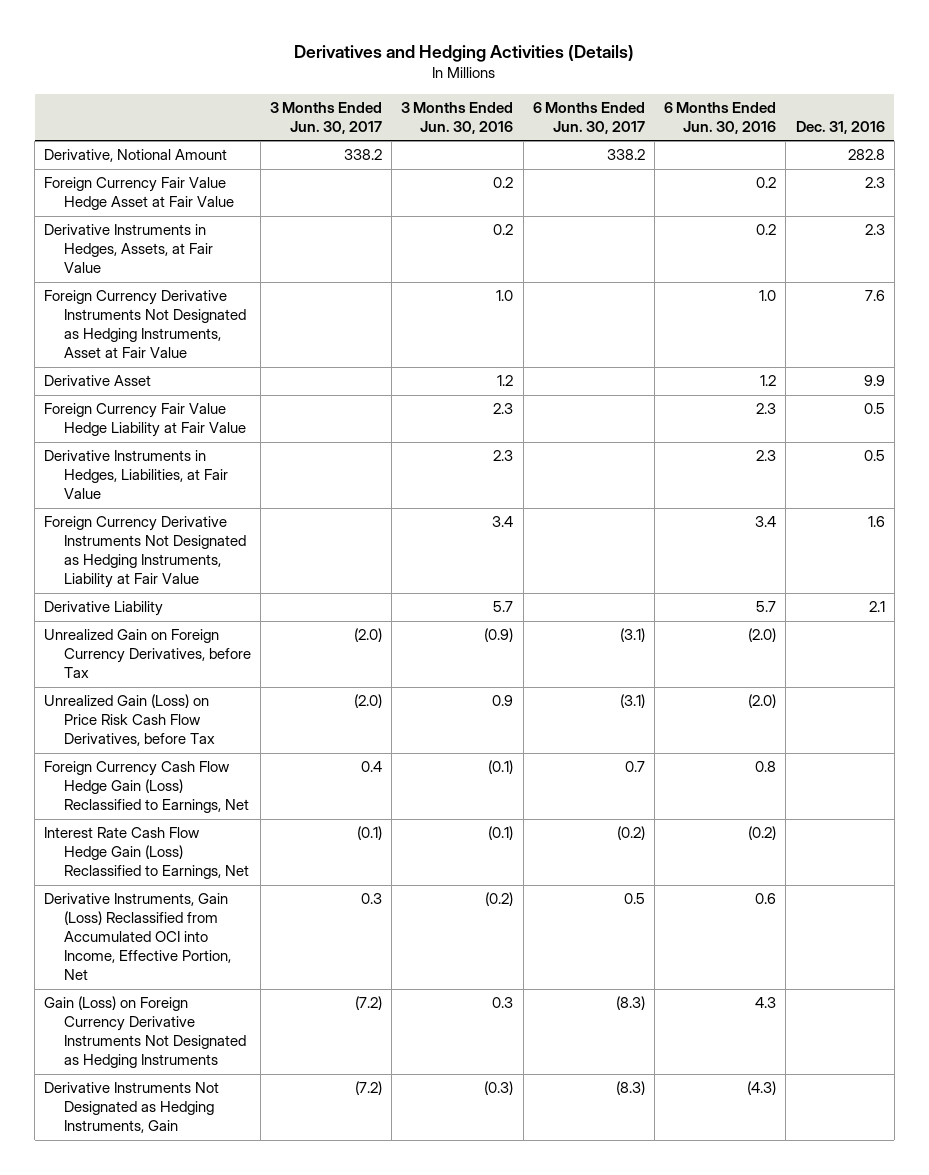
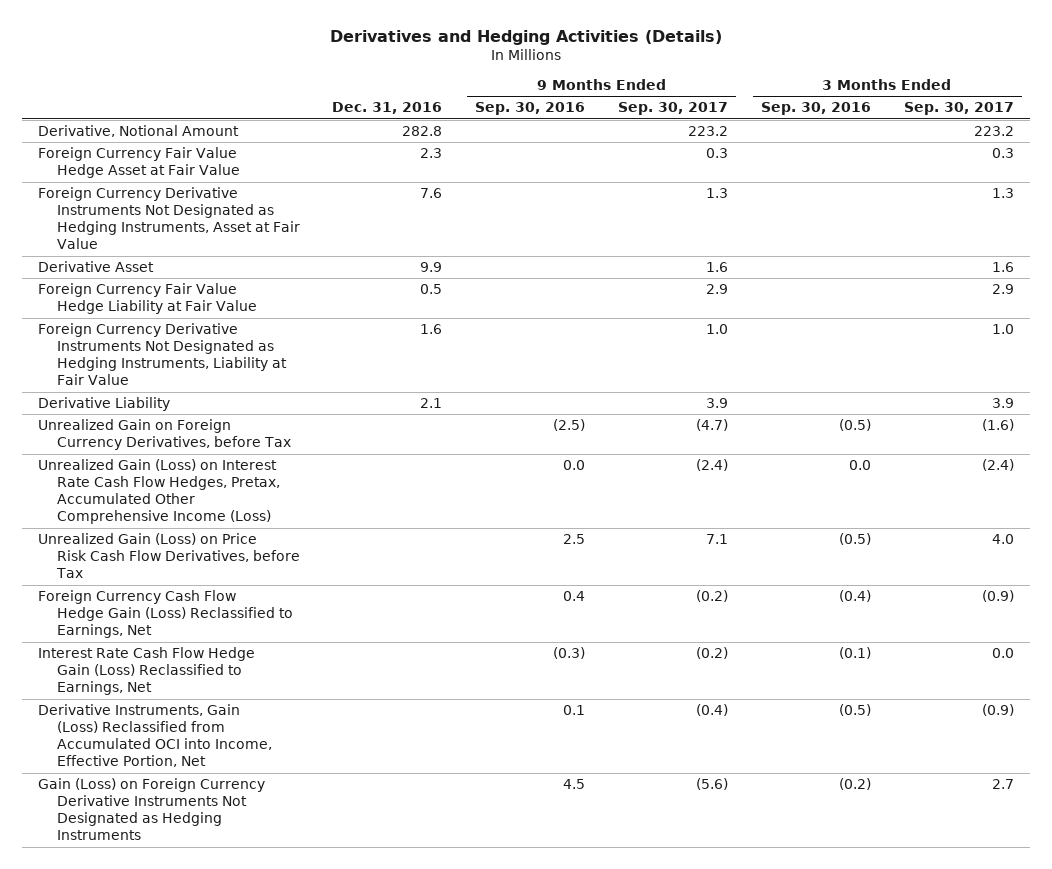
- | 3 Months Ended Jun. 30, 2017 | 3 Months Ended Jun. 30, 2016 | 6 Months Ended Jun. 30, 2017 | 6 Months Ended Jun. 30, 2016 | Dec. 31, 2016
+ | Dec. 31, 2016 | 9 Months Ended Sep. 30, 2016 | 9 Months Ended Sep. 30, 2017 | 3 Months Ended Sep. 30, 2016 | 3 Months Ended Sep. 30, 2017
- Derivative Instruments in Hedges, Assets, at Fair Value | | 0.2 | | 0.2 | 2.3
- Derivative Instruments in Hedges, Liabilities, at Fair Value | | 2.3 | | 2.3 | 0.5
+ Unrealized Gain (Loss) on Interest Rate Cash Flow Hedges, Pretax, Accumulated Other Comprehensive Income (Loss) | | 0.0 | (2.4) | 0.0 | (2.4)
- Derivative Instruments Not Designated as Hedging Instruments, Gain | (7.2) | (0.3) | (8.3) | (4.3) |

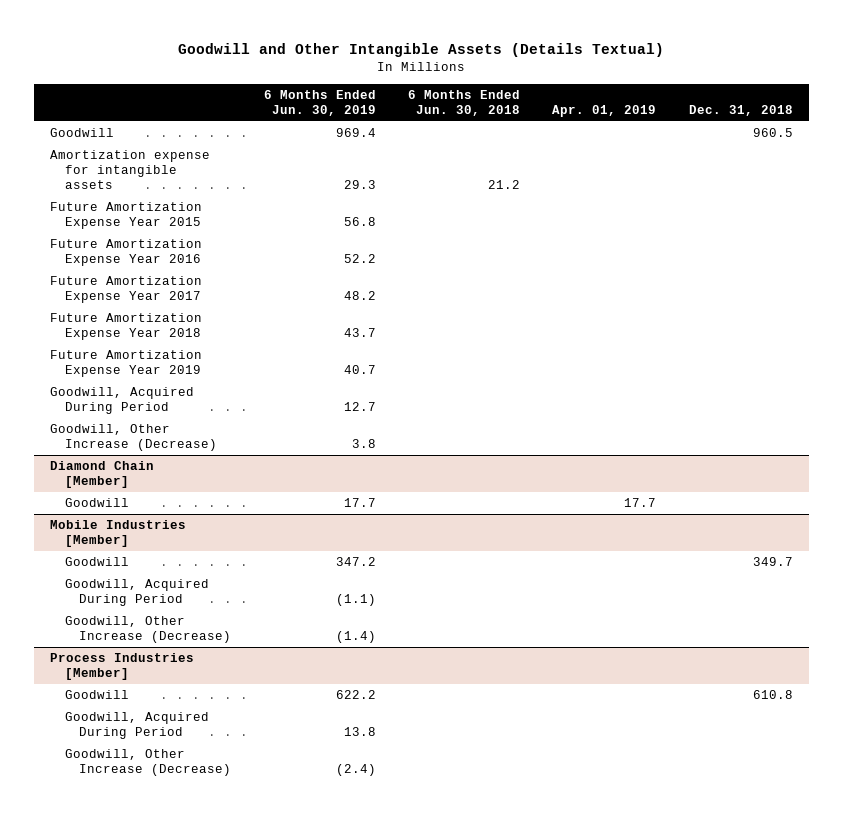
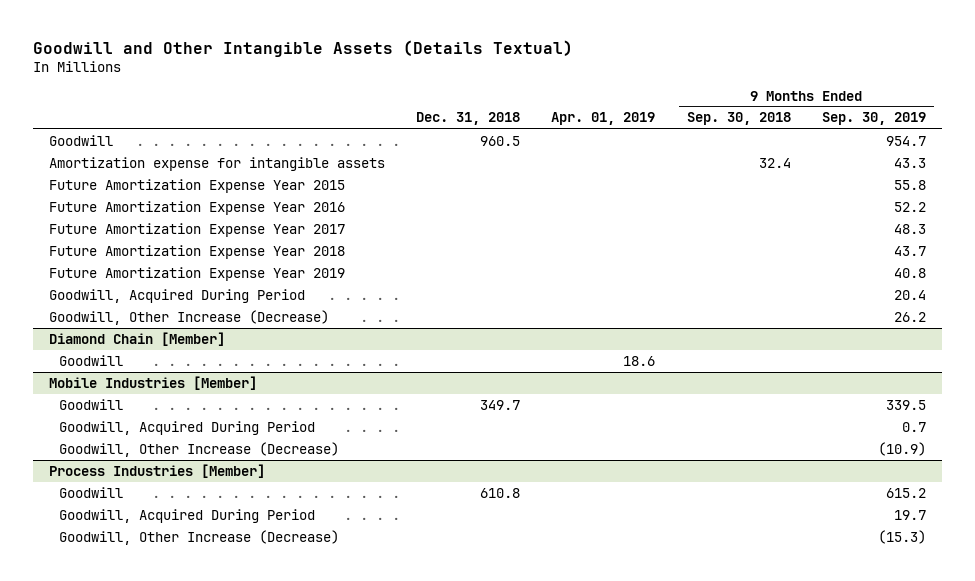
- | 6 Months Ended Jun. 30, 2019 | 6 Months Ended Jun. 30, 2018 | Apr. 01, 2019 | Dec. 31, 2018
+ | Dec. 31, 2018 | Apr. 01, 2019 | 9 Months Ended Sep. 30, 2018 | 9 Months Ended Sep. 30, 2019
@ Diamond Chain [Member]
- Goodwill | 17.7 | | 17.7 |
+ Goodwill | | 18.6 | |

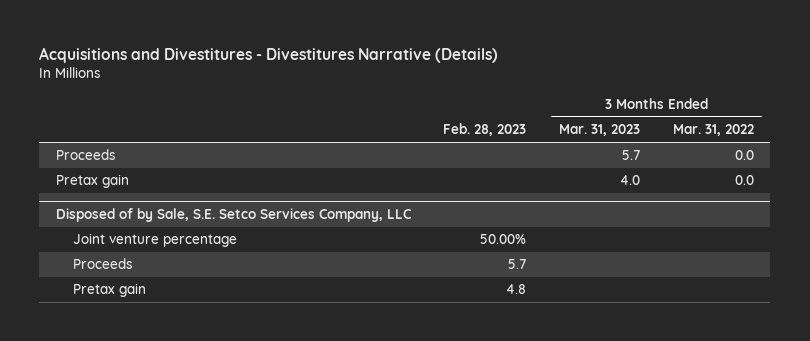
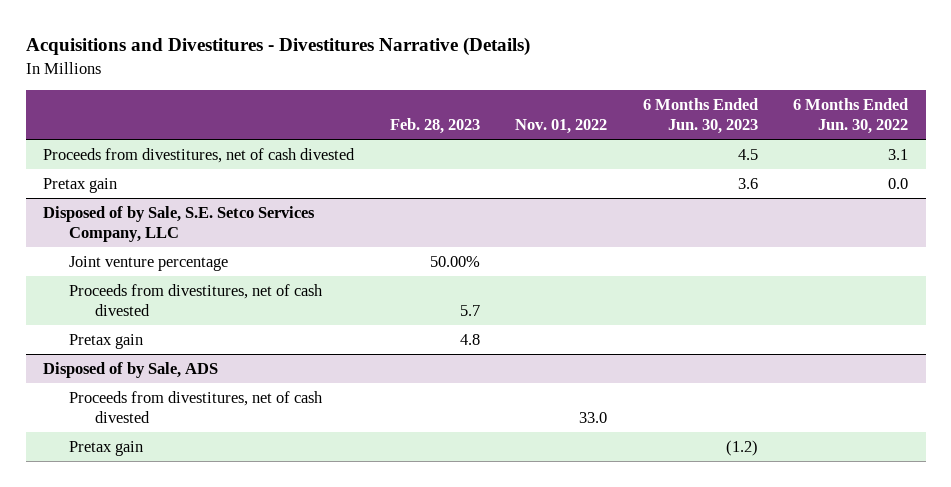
- | Feb. 28, 2023 | 3 Months Ended Mar. 31, 2023 | 3 Months Ended Mar. 31, 2022
+ | Feb. 28, 2023 | Nov. 01, 2022 | 6 Months Ended Jun. 30, 2023 | 6 Months Ended Jun. 30, 2022
- Proceeds | | 5.7 | 0.0
+ Proceeds from divestitures, net of cash divested | | | 4.5 | 3.1
@ Disposed of by Sale, S.E. Setco Services Company, LLC
- Proceeds | 5.7 | |
+ Proceeds from divestitures, net of cash divested | 5.7 | | |
+ Disposed of by Sale, ADS
+ Proceeds from divestitures, net of cash divested | | 33.0 | |
+ Pretax gain | | | (1.2) |

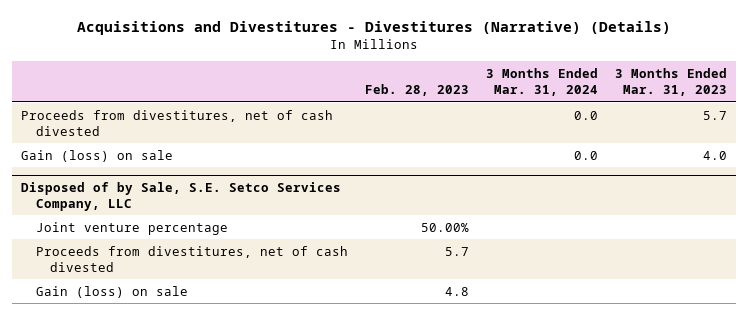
- Acquisitions and Divestitures - Divestitures Narrative (Details)
+ Acquisitions and Divestitures - Divestitures (Narrative) (Details)
- | Feb. 28, 2023 | Nov. 01, 2022 | 6 Months Ended Jun. 30, 2023 | 6 Months Ended Jun. 30, 2022
+ | Feb. 28, 2023 | 3 Months Ended Mar. 31, 2024 | 3 Months Ended Mar. 31, 2023
- Pretax gain | | | 3.6 | 0.0
+ Gain (loss) on sale | | 0.0 | 4.0
@ Disposed of by Sale, S.E. Setco Services Company, LLC
- Pretax gain | 4.8 | | |
- Disposed of by Sale, ADS
- Proceeds from divestitures, net of cash divested | | 33.0 | |
- Pretax gain | | | (1.2) |
@ Disposed of by Sale, S.E. Setco Services Company, LLC
+ Gain (loss) on sale | 4.8 | |

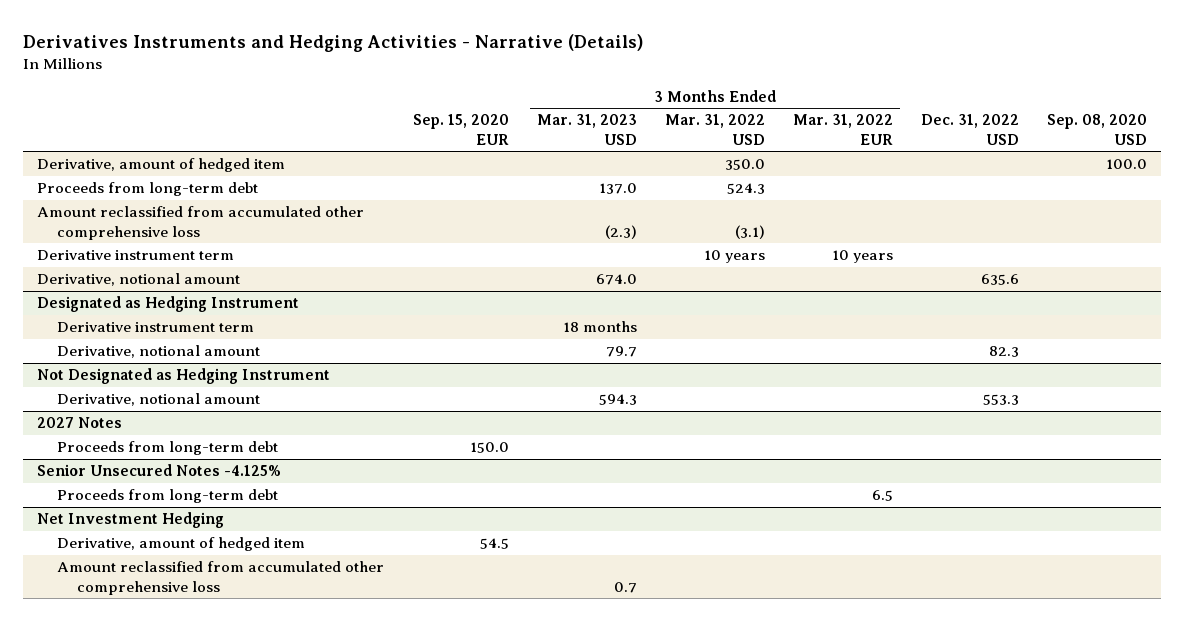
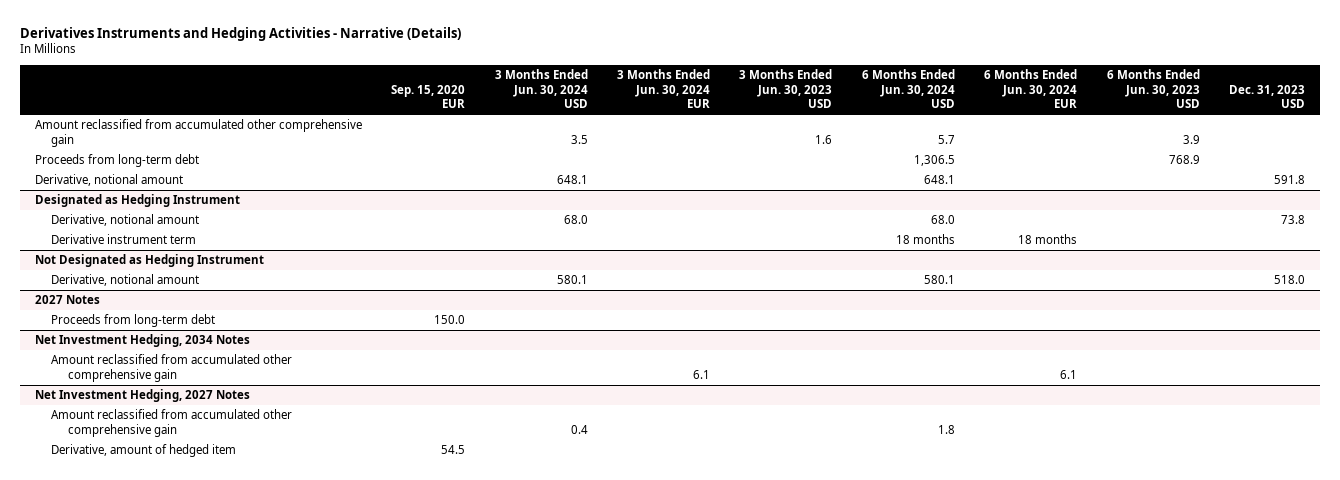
- | Sep. 15, 2020 EUR | 3 Months Ended Mar. 31, 2023 USD | 3 Months Ended Mar. 31, 2022 USD | 3 Months Ended Mar. 31, 2022 EUR | Dec. 31, 2022 USD | Sep. 08, 2020 USD
+ | Sep. 15, 2020 EUR | 3 Months Ended Jun. 30, 2024 USD | 3 Months Ended Jun. 30, 2024 EUR | 3 Months Ended Jun. 30, 2023 USD | 6 Months Ended Jun. 30, 2024 USD | 6 Months Ended Jun. 30, 2024 EUR | 6 Months Ended Jun. 30, 2023 USD | Dec. 31, 2023 USD
- Derivative, amount of hedged item | | | 350.0 | | | 100.0
+ Amount reclassified from accumulated other comprehensive gain | | 3.5 | | 1.6 | 5.7 | | 3.9 |
- Amount reclassified from accumulated other comprehensive loss | | (2.3) | (3.1) | | |
- Derivative instrument term | | | 10 years | 10 years | |
@ Designated as Hedging Instrument
moved down: Derivative instrument term | | | | | 18 months | 18 months | |
- Senior Unsecured Notes -4.125%
- Proceeds from long-term debt | | | | 6.5 | |
- Net Investment Hedging
+ Net Investment Hedging, 2034 Notes
+ Amount reclassified from accumulated other comprehensive gain | | | 6.1 | | | 6.1 | |
+ Net Investment Hedging, 2027 Notes
+ Amount reclassified from accumulated other comprehensive gain | | 0.4 | | | 1.8 | | |
- Amount reclassified from accumulated other comprehensive loss | | 0.7 | | | |

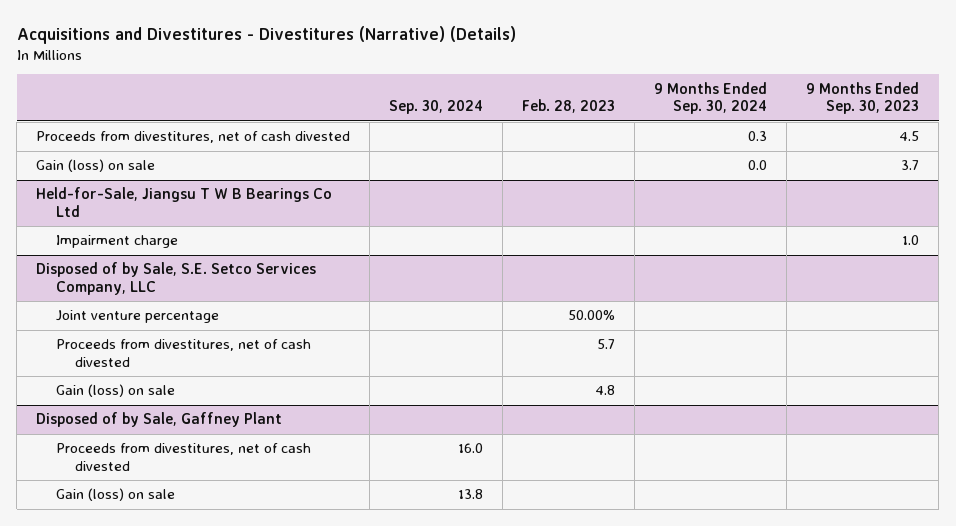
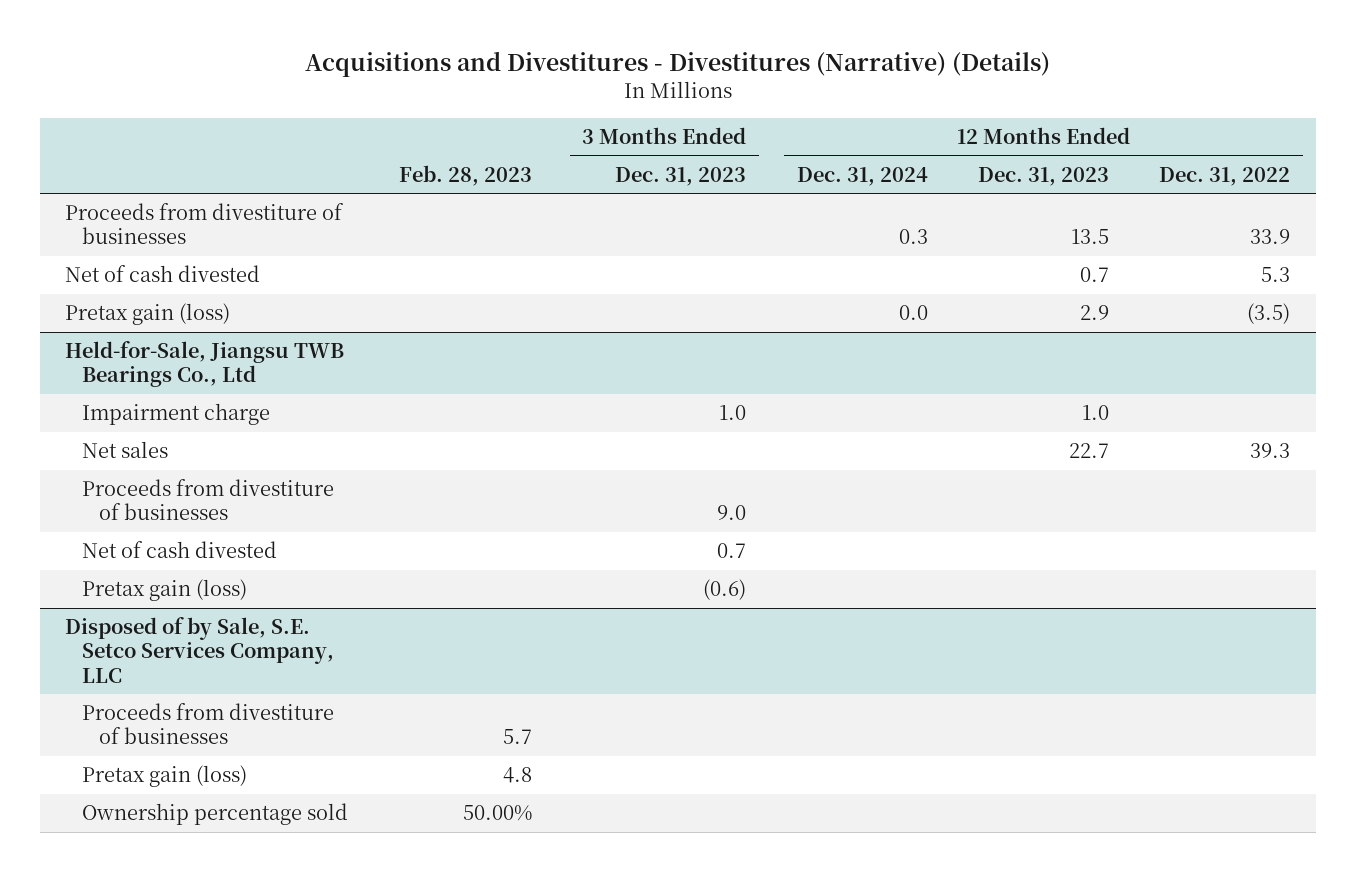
- | Sep. 30, 2024 | Feb. 28, 2023 | 9 Months Ended Sep. 30, 2024 | 9 Months Ended Sep. 30, 2023
+ | Feb. 28, 2023 | 3 Months Ended Dec. 31, 2023 | 12 Months Ended Dec. 31, 2024 | 12 Months Ended Dec. 31, 2023 | 12 Months Ended Dec. 31, 2022
- Proceeds from divestitures, net of cash divested | | | 0.3 | 4.5
- Gain (loss) on sale | | | 0.0 | 3.7
- Held-for-Sale, Jiangsu T W B Bearings Co Ltd
+ Proceeds from divestiture of businesses | | | 0.3 | 13.5 | 33.9
+ Net of cash divested | | | | 0.7 | 5.3
+ Pretax gain (loss) | | | 0.0 | 2.9 | (3.5)
+ Held-for-Sale, Jiangsu TWB Bearings Co., Ltd
+ Net sales | | | | 22.7 | 39.3
+ Proceeds from divestiture of businesses | | 9.0 | | |
+ Net of cash divested | | 0.7 | | |
+ Pretax gain (loss) | | (0.6) | | |
@ Disposed of by Sale, S.E. Setco Services Company, LLC
- Joint venture percentage | | 50.00% | |
- Proceeds from divestitures, net of cash divested | | 5.7 | |
- Gain (loss) on sale | | 4.8 | |
- Disposed of by Sale, Gaffney Plant
- Proceeds from divestitures, net of cash divested | 16.0 | | |
- Gain (loss) on sale | 13.8 | | |
@ Disposed of by Sale, S.E. Setco Services Company, LLC
+ Proceeds from divestiture of businesses | 5.7 | | | |
+ Pretax gain (loss) | 4.8 | | | |
+ Ownership percentage sold | 50.00% | | | |

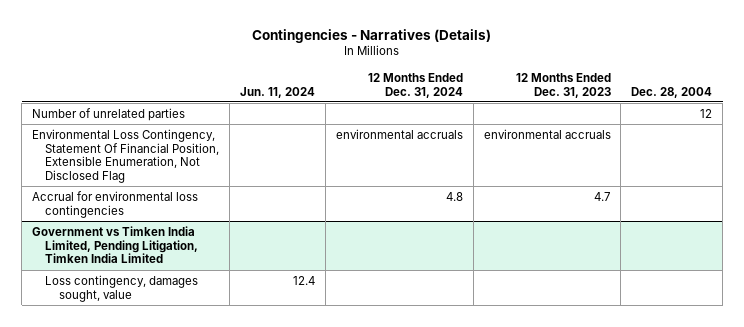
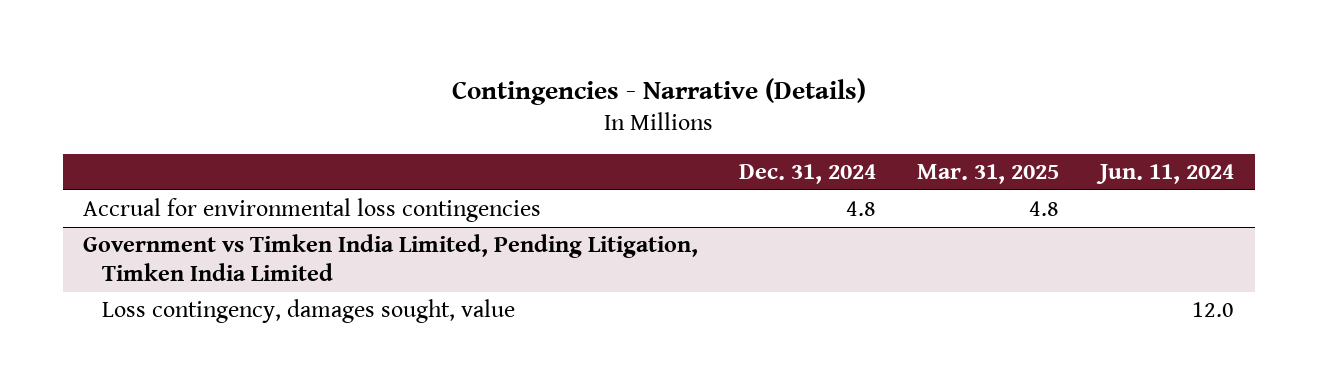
- Contingencies - Narratives (Details)
+ Contingencies - Narrative (Details)
- | Jun. 11, 2024 | 12 Months Ended Dec. 31, 2024 | 12 Months Ended Dec. 31, 2023 | Dec. 28, 2004
+ | Dec. 31, 2024 | Mar. 31, 2025 | Jun. 11, 2024
- Number of unrelated parties | | | | 12
- Environmental Loss Contingency, Statement Of Financial Position, Extensible Enumeration, Not Disclosed Flag | | environmental accruals | environmental accruals |
@ Government vs Timken India Limited, Pending Litigation, Timken India Limited
- Loss contingency, damages sought, value | 12.4 | | |
+ Loss contingency, damages sought, value | | | 12.0

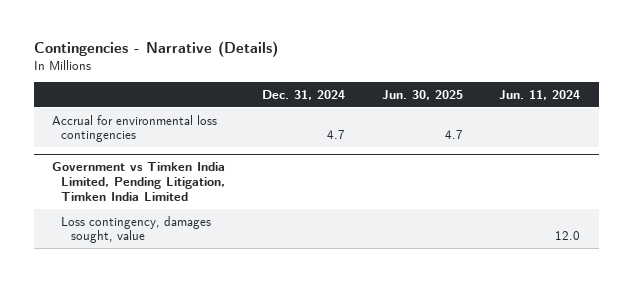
- | Dec. 31, 2024 | Mar. 31, 2025 | Jun. 11, 2024
+ | Dec. 31, 2024 | Jun. 30, 2025 | Jun. 11, 2024
- Accrual for environmental loss contingencies | 4.8 | 4.8 |
+ Accrual for environmental loss contingencies | 4.7 | 4.7 |

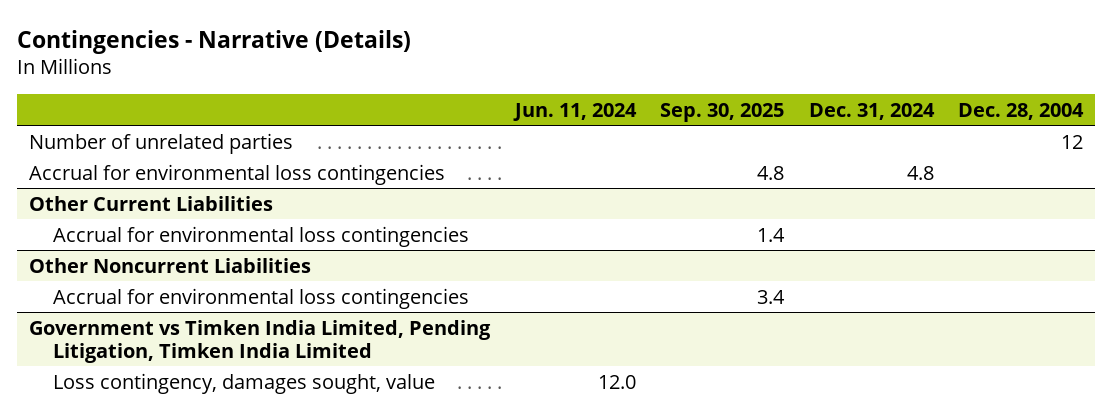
- | Dec. 31, 2024 | Jun. 30, 2025 | Jun. 11, 2024
+ | Jun. 11, 2024 | Sep. 30, 2025 | Dec. 31, 2024 | Dec. 28, 2004
- Accrual for environmental loss contingencies | 4.7 | 4.7 |
+ Number of unrelated parties | | | | 12
+ Accrual for environmental loss contingencies | | 4.8 | 4.8 |
+ Other Current Liabilities
+ Accrual for environmental loss contingencies | | 1.4 | |
+ Other Noncurrent Liabilities
+ Accrual for environmental loss contingencies | | 3.4 | |

